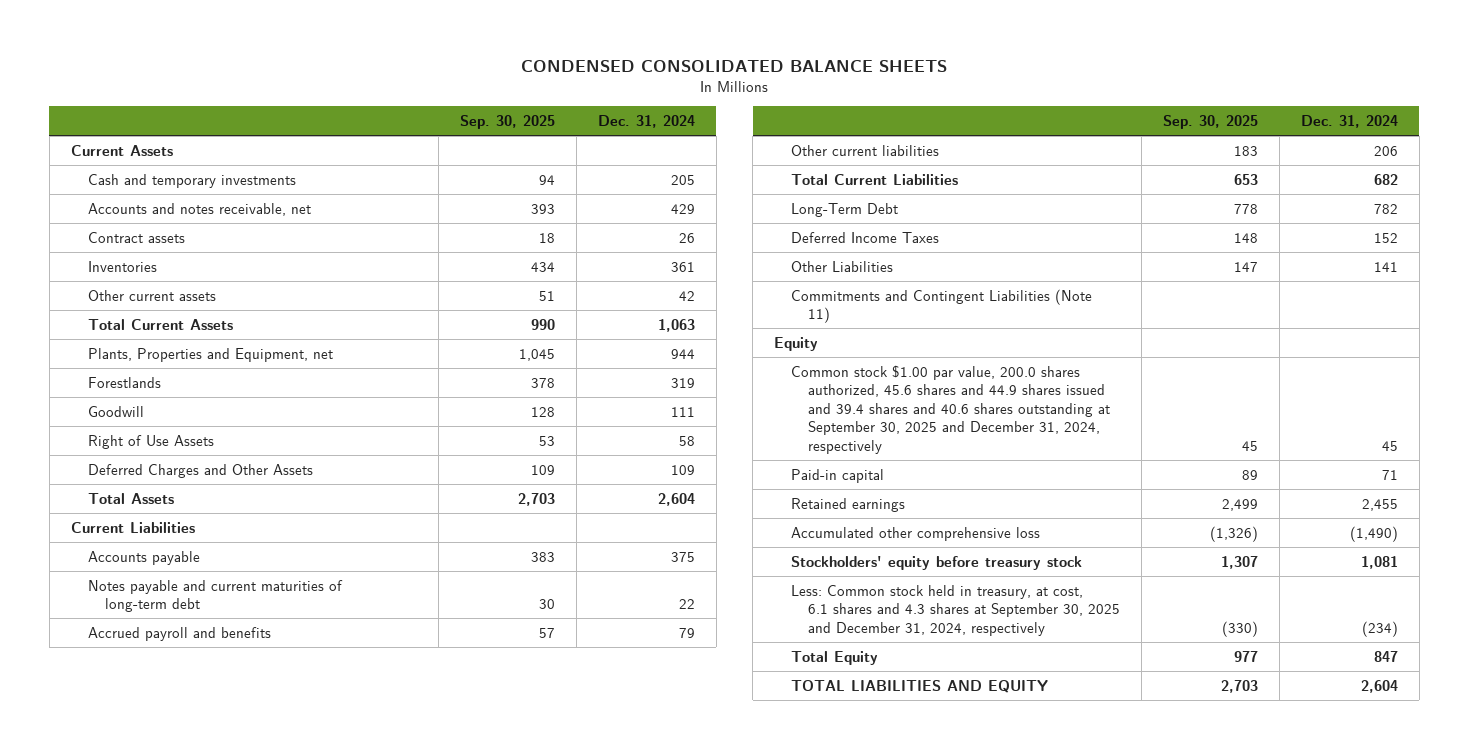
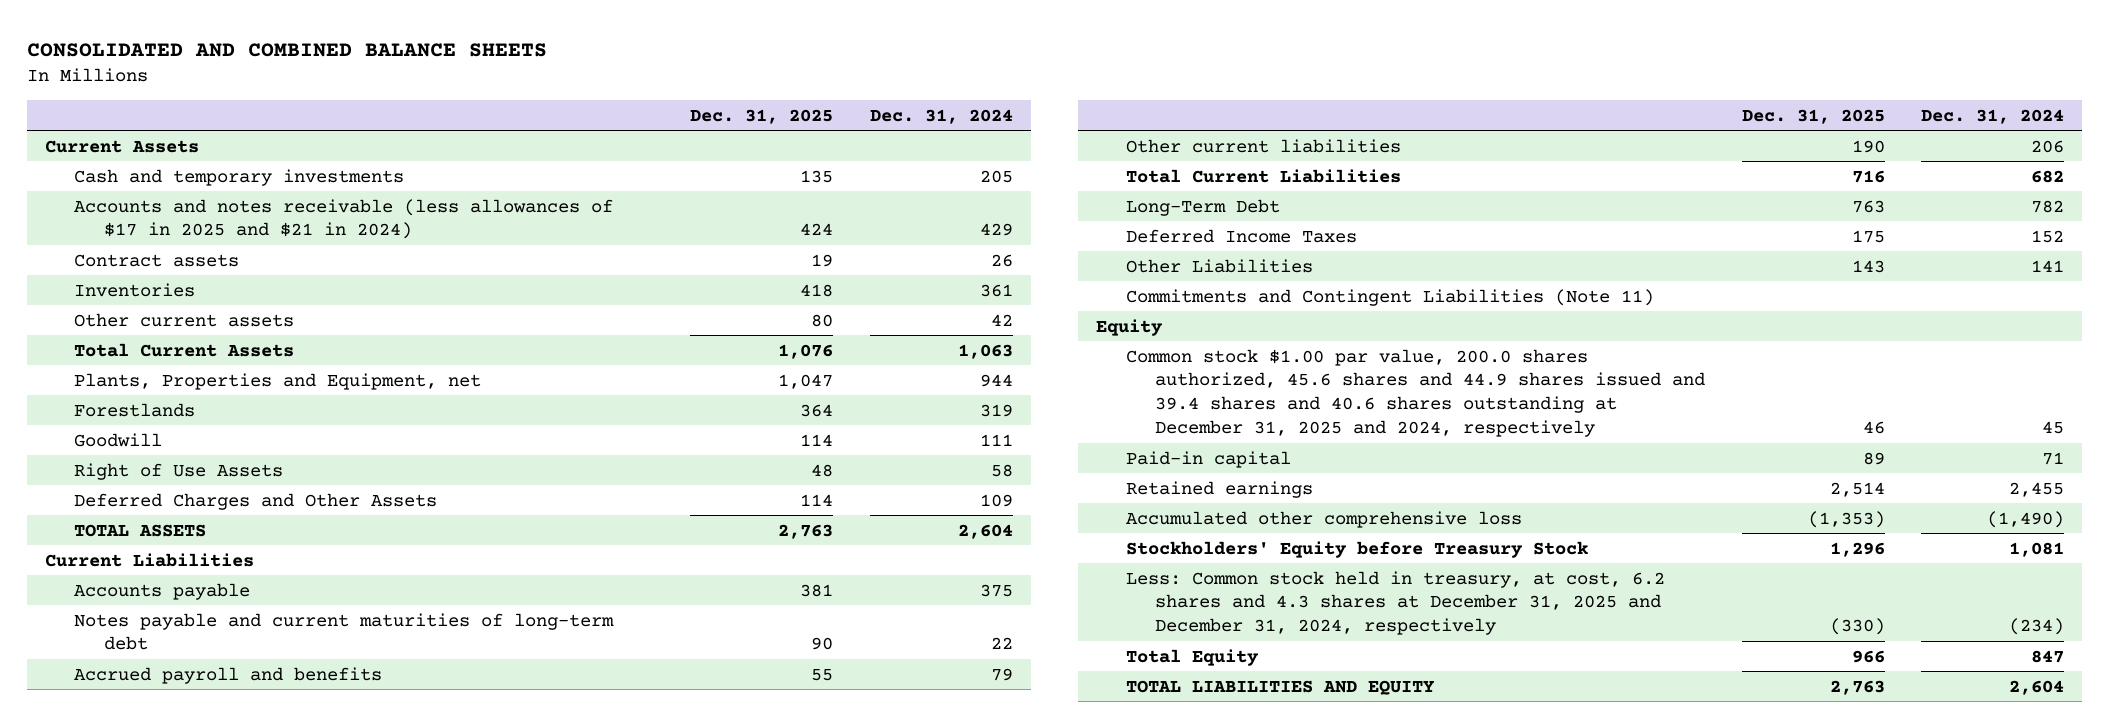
- CONDENSED CONSOLIDATED BALANCE SHEETS
+ CONSOLIDATED AND COMBINED BALANCE SHEETS
- | Sep. 30, 2025 | Dec. 31, 2024
+ | Dec. 31, 2025 | Dec. 31, 2024
- Accounts and notes receivable, net | 393 | 429
+ Accounts and notes receivable (less allowances of $17 in 2025 and $21 in 2024) | 424 | 429
- Total Assets | 2,703 | 2,604
+ TOTAL ASSETS | 2,763 | 2,604
- Common stock $1.00 par value, 200.0 shares authorized, 45.6 shares and 44.9 shares issued and 39.4 shares and 40.6 shares outstanding at September 30, 2025 and December 31, 2024, respectively | 45 | 45
+ Common stock $1.00 par value, 200.0 shares authorized, 45.6 shares and 44.9 shares issued and 39.4 shares and 40.6 shares outstanding at December 31, 2025 and 2024, respectively | 46 | 45
- Stockholders' equity before treasury stock | 1,307 | 1,081
- Less: Common stock held in treasury, at cost, 6.1 shares and 4.3 shares at September 30, 2025 and December 31, 2024, respectively | (330) | (234)
+ Stockholders' Equity before Treasury Stock | 1,296 | 1,081
+ Less: Common stock held in treasury, at cost, 6.2 shares and 4.3 shares at December 31, 2025 and December 31, 2024, respectively | (330) | (234)

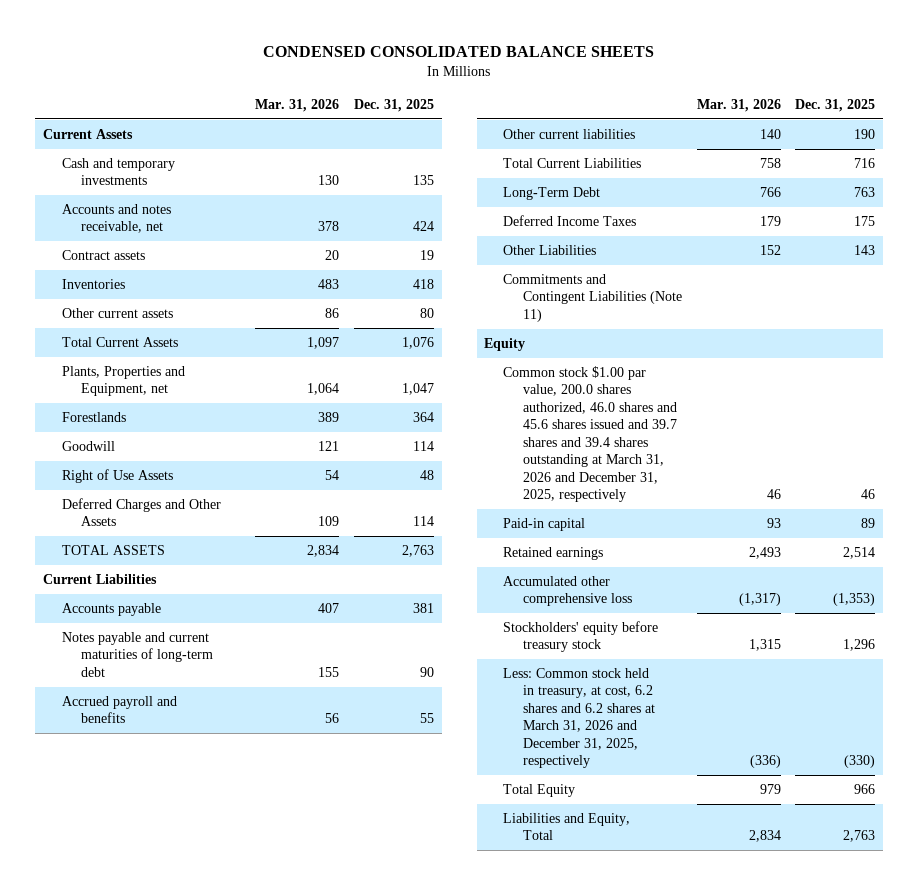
- CONSOLIDATED AND COMBINED BALANCE SHEETS
+ CONDENSED CONSOLIDATED BALANCE SHEETS
- | Dec. 31, 2025 | Dec. 31, 2024
+ | Mar. 31, 2026 | Dec. 31, 2025
- Accounts and notes receivable (less allowances of $17 in 2025 and $21 in 2024) | 424 | 429
+ Accounts and notes receivable, net | 378 | 424
- Common stock $1.00 par value, 200.0 shares authorized, 45.6 shares and 44.9 shares issued and 39.4 shares and 40.6 shares outstanding at December 31, 2025 and 2024, respectively | 46 | 45
+ Common stock $1.00 par value, 200.0 shares authorized, 46.0 shares and 45.6 shares issued and 39.7 shares and 39.4 shares outstanding at March 31, 2026 and December 31, 2025, respectively | 46 | 46
- Stockholders' Equity before Treasury Stock | 1,296 | 1,081
- Less: Common stock held in treasury, at cost, 6.2 shares and 4.3 shares at December 31, 2025 and December 31, 2024, respectively | (330) | (234)
+ Stockholders' equity before treasury stock | 1,315 | 1,296
+ Less: Common stock held in treasury, at cost, 6.2 shares and 6.2 shares at March 31, 2026 and December 31, 2025, respectively | (336) | (330)
- TOTAL LIABILITIES AND EQUITY | 2,763 | 2,604
+ Liabilities and Equity, Total | 2,834 | 2,763

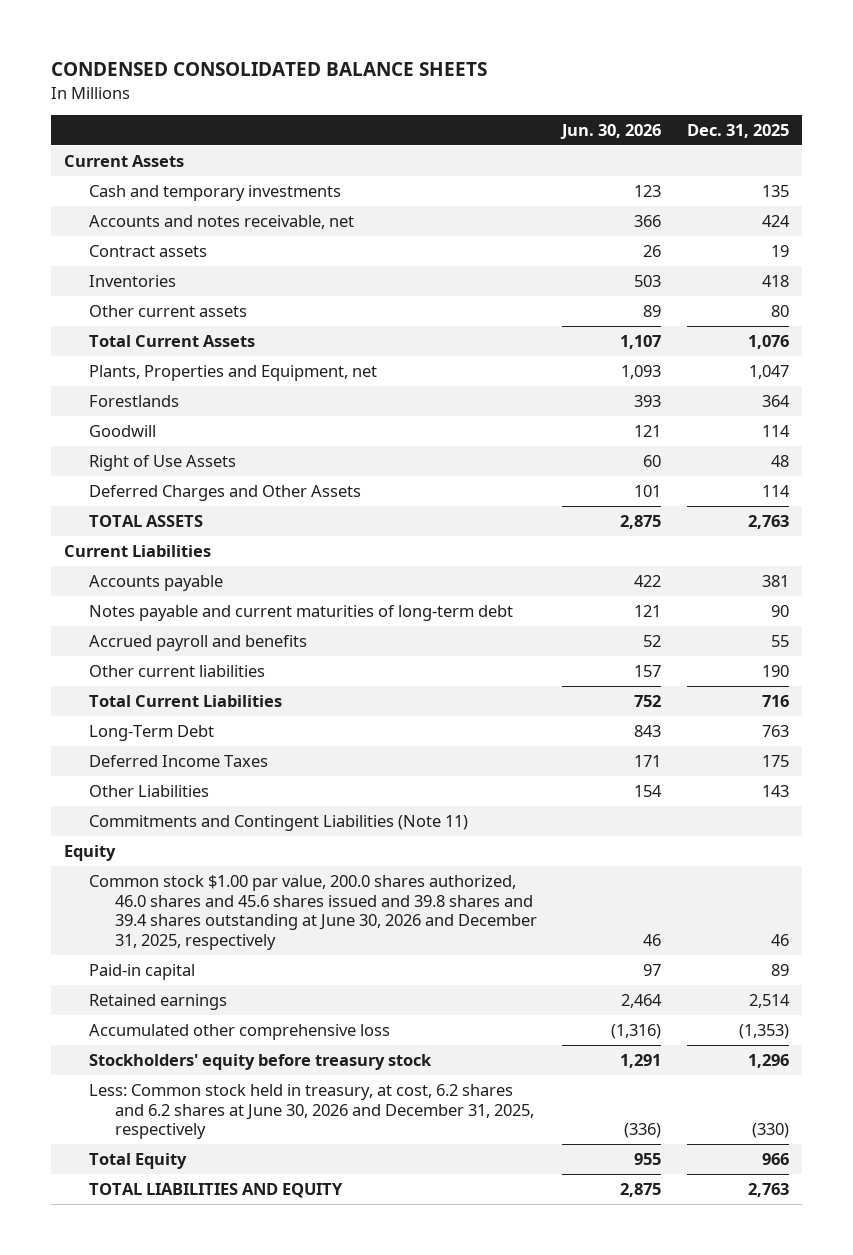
- | Mar. 31, 2026 | Dec. 31, 2025
+ | Jun. 30, 2026 | Dec. 31, 2025
- Common stock $1.00 par value, 200.0 shares authorized, 46.0 shares and 45.6 shares issued and 39.7 shares and 39.4 shares outstanding at March 31, 2026 and December 31, 2025, respectively | 46 | 46
+ Common stock $1.00 par value, 200.0 shares authorized, 46.0 shares and 45.6 shares issued and 39.8 shares and 39.4 shares outstanding at June 30, 2026 and December 31, 2025, respectively | 46 | 46
- Less: Common stock held in treasury, at cost, 6.2 shares and 6.2 shares at March 31, 2026 and December 31, 2025, respectively | (336) | (330)
+ Less: Common stock held in treasury, at cost, 6.2 shares and 6.2 shares at June 30, 2026 and December 31, 2025, respectively | (336) | (330)
- Liabilities and Equity, Total | 2,834 | 2,763
+ TOTAL LIABILITIES AND EQUITY | 2,875 | 2,763

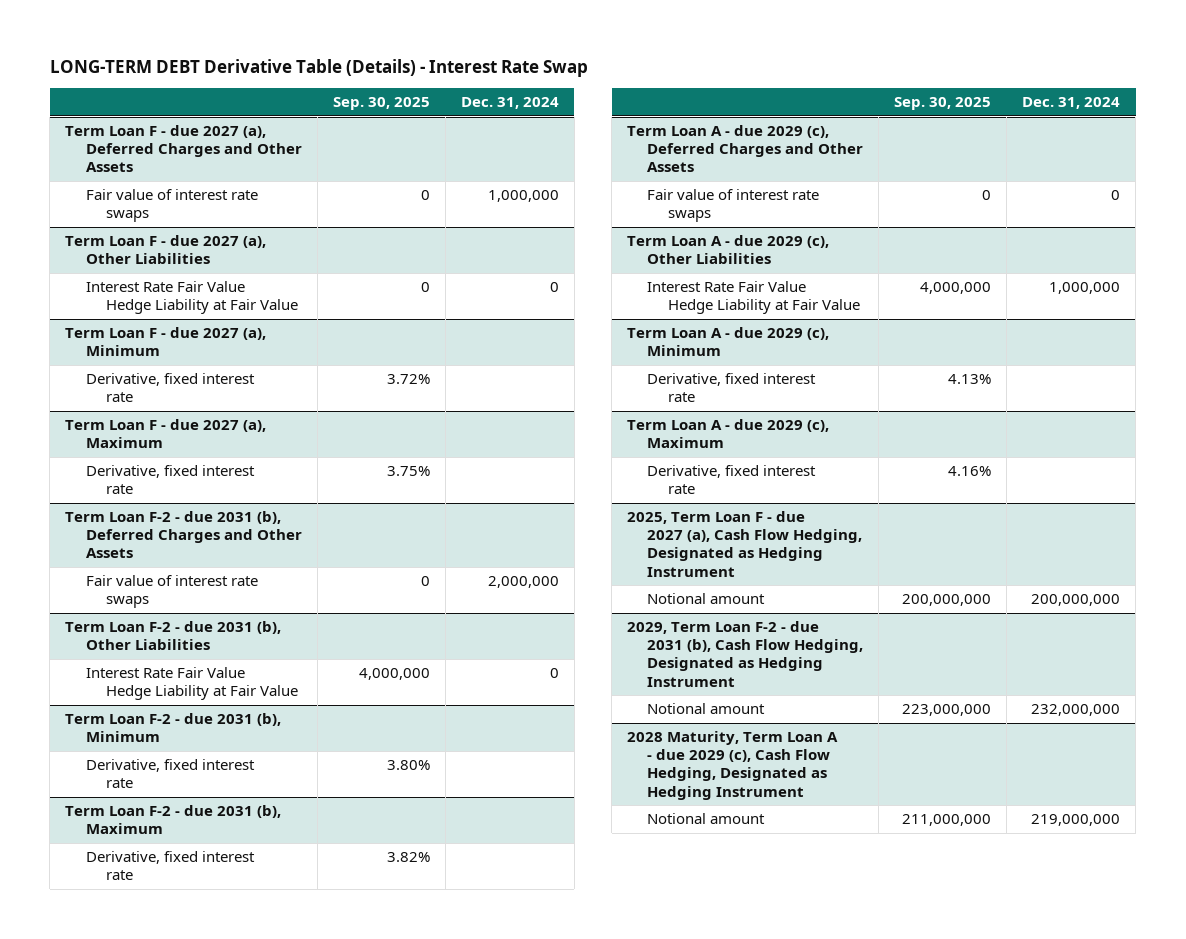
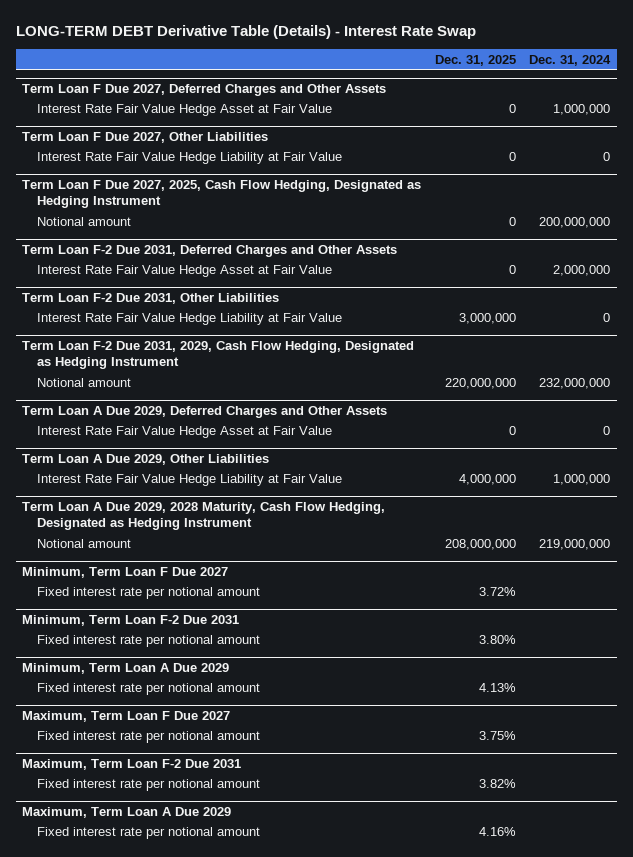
- | Sep. 30, 2025 | Dec. 31, 2024
+ | Dec. 31, 2025 | Dec. 31, 2024
- Term Loan F - due 2027 (a), Deferred Charges and Other Assets
- Fair value of interest rate swaps | 0 | 1,000,000
- Term Loan F - due 2027 (a), Other Liabilities
- Interest Rate Fair Value Hedge Liability at Fair Value | 0 | 0
- Term Loan F - due 2027 (a), Minimum
- Derivative, fixed interest rate | 3.72% |
- Term Loan F - due 2027 (a), Maximum
- Derivative, fixed interest rate | 3.75% |
- Term Loan F-2 - due 2031 (b), Deferred Charges and Other Assets
- Fair value of interest rate swaps | 0 | 2,000,000
- Term Loan F-2 - due 2031 (b), Other Liabilities
+ Term Loan F Due 2027, Deferred Charges and Other Assets
+ Interest Rate Fair Value Hedge Asset at Fair Value | 0 | 1,000,000
+ Term Loan F Due 2027, Other Liabilities
- Term Loan F-2 - due 2031 (b), Minimum
- Derivative, fixed interest rate | 3.80% |
- Term Loan F-2 - due 2031 (b), Maximum
- Derivative, fixed interest rate | 3.82% |
- Term Loan A - due 2029 (c), Deferred Charges and Other Assets
- Fair value of interest rate swaps | 0 | 0
- Term Loan A - due 2029 (c), Other Liabilities
- Interest Rate Fair Value Hedge Liability at Fair Value | 4,000,000 | 1,000,000
- Term Loan A - due 2029 (c), Minimum
- Derivative, fixed interest rate | 4.13% |
- Term Loan A - due 2029 (c), Maximum
- Derivative, fixed interest rate | 4.16% |
- 2025, Term Loan F - due 2027 (a), Cash Flow Hedging, Designated as Hedging Instrument
+ Term Loan F Due 2027, 2025, Cash Flow Hedging, Designated as Hedging Instrument
- 2029, Term Loan F-2 - due 2031 (b), Cash Flow Hedging, Designated as Hedging Instrument
+ Term Loan F-2 Due 2031, Deferred Charges and Other Assets
+ Interest Rate Fair Value Hedge Asset at Fair Value | 0 | 2,000,000
+ Term Loan F-2 Due 2031, Other Liabilities
+ Interest Rate Fair Value Hedge Liability at Fair Value | 3,000,000 | 0
+ Term Loan F-2 Due 2031, 2029, Cash Flow Hedging, Designated as Hedging Instrument
- 2028 Maturity, Term Loan A - due 2029 (c), Cash Flow Hedging, Designated as Hedging Instrument
+ Term Loan A Due 2029, Deferred Charges and Other Assets
+ Interest Rate Fair Value Hedge Asset at Fair Value | 0 | 0
+ Term Loan A Due 2029, Other Liabilities
+ Interest Rate Fair Value Hedge Liability at Fair Value | 4,000,000 | 1,000,000
+ Term Loan A Due 2029, 2028 Maturity, Cash Flow Hedging, Designated as Hedging Instrument
+ Minimum, Term Loan F Due 2027
+ Fixed interest rate per notional amount | 3.72% |
+ Minimum, Term Loan F-2 Due 2031
+ Fixed interest rate per notional amount | 3.80% |
+ Minimum, Term Loan A Due 2029
+ Fixed interest rate per notional amount | 4.13% |
+ Maximum, Term Loan F Due 2027
+ Fixed interest rate per notional amount | 3.75% |
+ Maximum, Term Loan F-2 Due 2031
+ Fixed interest rate per notional amount | 3.82% |
+ Maximum, Term Loan A Due 2029
+ Fixed interest rate per notional amount | 4.16% |

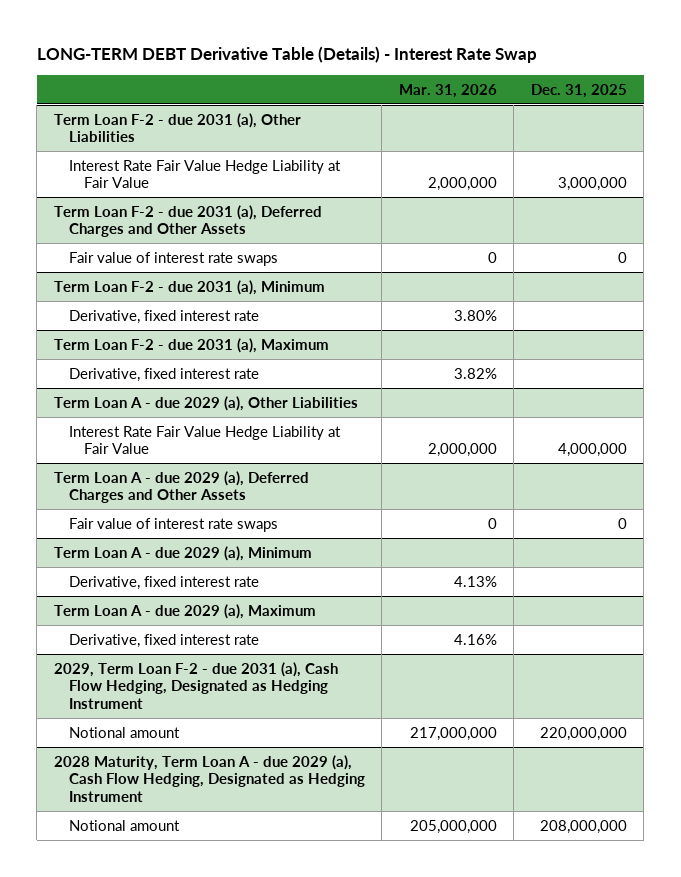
- | Dec. 31, 2025 | Dec. 31, 2024
+ | Mar. 31, 2026 | Dec. 31, 2025
- Term Loan F Due 2027, Deferred Charges and Other Assets
- Interest Rate Fair Value Hedge Asset at Fair Value | 0 | 1,000,000
- Term Loan F Due 2027, Other Liabilities
- Interest Rate Fair Value Hedge Liability at Fair Value | 0 | 0
- Term Loan F Due 2027, 2025, Cash Flow Hedging, Designated as Hedging Instrument
- Notional amount | 0 | 200,000,000
- Term Loan F-2 Due 2031, Deferred Charges and Other Assets
- Interest Rate Fair Value Hedge Asset at Fair Value | 0 | 2,000,000
- Term Loan F-2 Due 2031, Other Liabilities
+ Term Loan F-2 - due 2031 (a), Other Liabilities
- Term Loan F-2 Due 2031, 2029, Cash Flow Hedging, Designated as Hedging Instrument
- Notional amount | 220,000,000 | 232,000,000
- Term Loan A Due 2029, Deferred Charges and Other Assets
- Interest Rate Fair Value Hedge Asset at Fair Value | 0 | 0
- Term Loan A Due 2029, Other Liabilities
+ Term Loan F-2 - due 2031 (a), Deferred Charges and Other Assets
+ Fair value of interest rate swaps | 0 | 0
+ Term Loan F-2 - due 2031 (a), Minimum
+ Derivative, fixed interest rate | 3.80% |
+ Term Loan F-2 - due 2031 (a), Maximum
+ Derivative, fixed interest rate | 3.82% |
+ Term Loan A - due 2029 (a), Other Liabilities
- Term Loan A Due 2029, 2028 Maturity, Cash Flow Hedging, Designated as Hedging Instrument
+ Term Loan A - due 2029 (a), Deferred Charges and Other Assets
+ Fair value of interest rate swaps | 0 | 0
+ Term Loan A - due 2029 (a), Minimum
+ Derivative, fixed interest rate | 4.13% |
+ Term Loan A - due 2029 (a), Maximum
+ Derivative, fixed interest rate | 4.16% |
+ 2029, Term Loan F-2 - due 2031 (a), Cash Flow Hedging, Designated as Hedging Instrument
+ Notional amount | 217,000,000 | 220,000,000
+ 2028 Maturity, Term Loan A - due 2029 (a), Cash Flow Hedging, Designated as Hedging Instrument
- Minimum, Term Loan F Due 2027
- Fixed interest rate per notional amount | 3.72% |
- Minimum, Term Loan F-2 Due 2031
- Fixed interest rate per notional amount | 3.80% |
- Minimum, Term Loan A Due 2029
- Fixed interest rate per notional amount | 4.13% |
- Maximum, Term Loan F Due 2027
- Fixed interest rate per notional amount | 3.75% |
- Maximum, Term Loan F-2 Due 2031
- Fixed interest rate per notional amount | 3.82% |
- Maximum, Term Loan A Due 2029
- Fixed interest rate per notional amount | 4.16% |

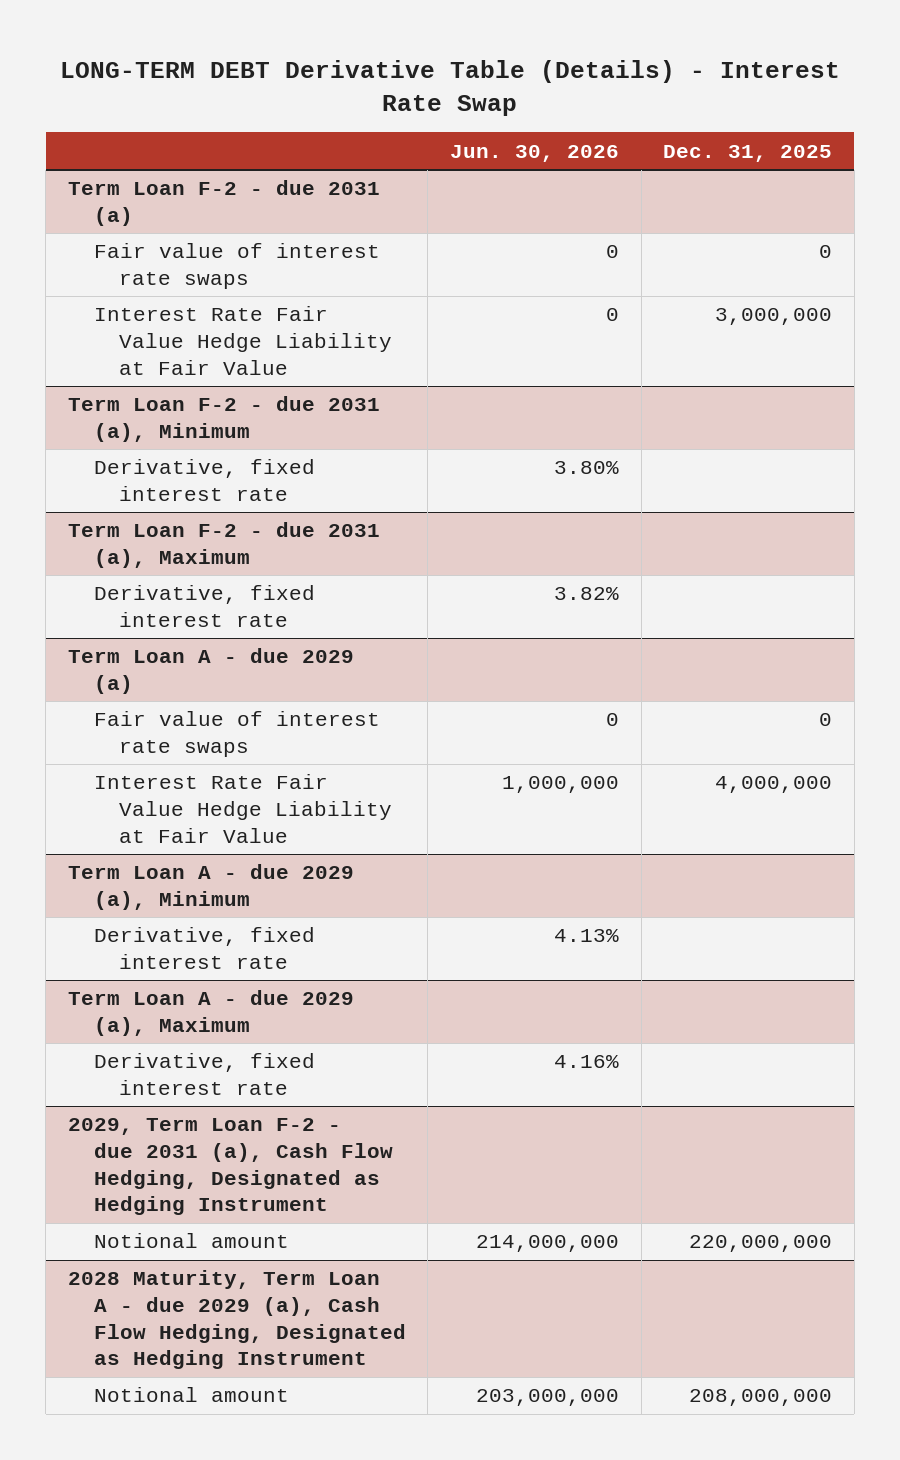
- | Mar. 31, 2026 | Dec. 31, 2025
+ | Jun. 30, 2026 | Dec. 31, 2025
- Term Loan F-2 - due 2031 (a), Other Liabilities
- Interest Rate Fair Value Hedge Liability at Fair Value | 2,000,000 | 3,000,000
- Term Loan F-2 - due 2031 (a), Deferred Charges and Other Assets
+ Term Loan F-2 - due 2031 (a)
+ Interest Rate Fair Value Hedge Liability at Fair Value | 0 | 3,000,000
- Term Loan A - due 2029 (a), Other Liabilities
- Interest Rate Fair Value Hedge Liability at Fair Value | 2,000,000 | 4,000,000
- Term Loan A - due 2029 (a), Deferred Charges and Other Assets
+ Term Loan A - due 2029 (a)
+ Interest Rate Fair Value Hedge Liability at Fair Value | 1,000,000 | 4,000,000

